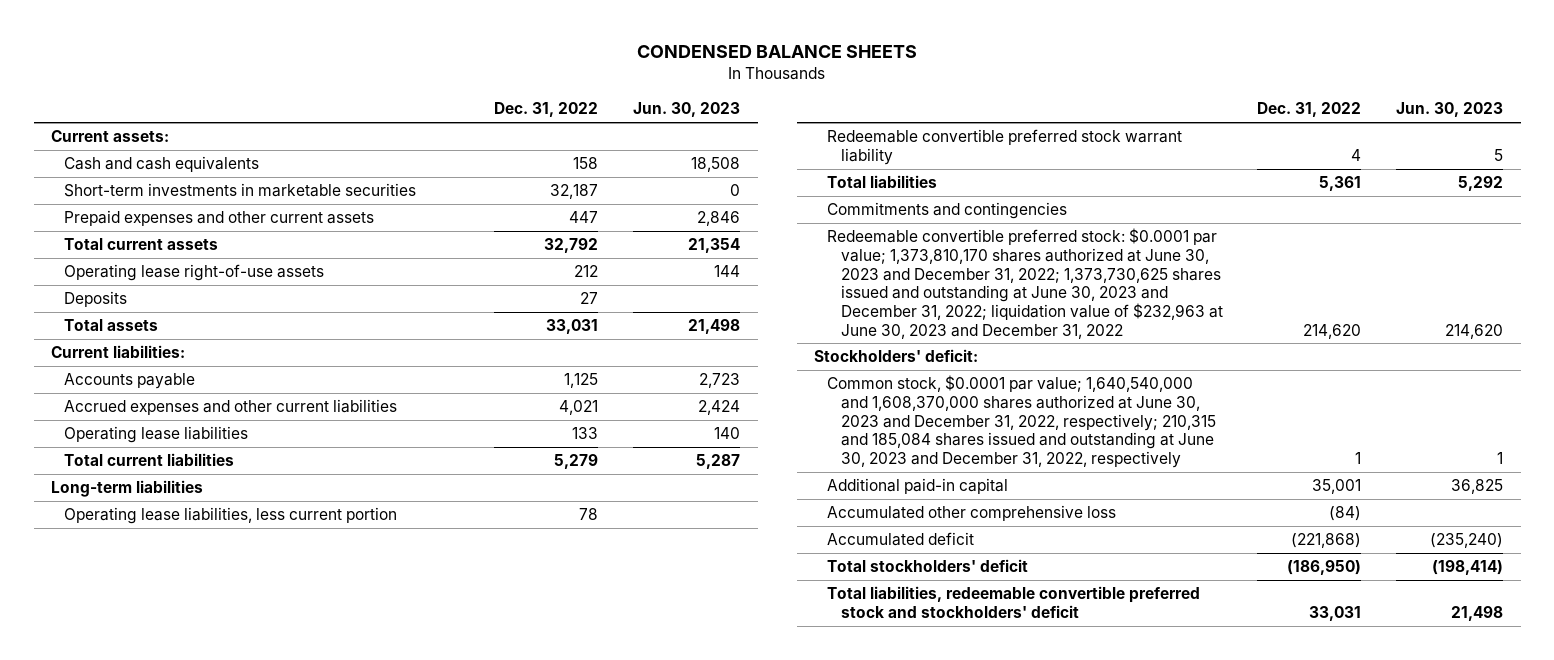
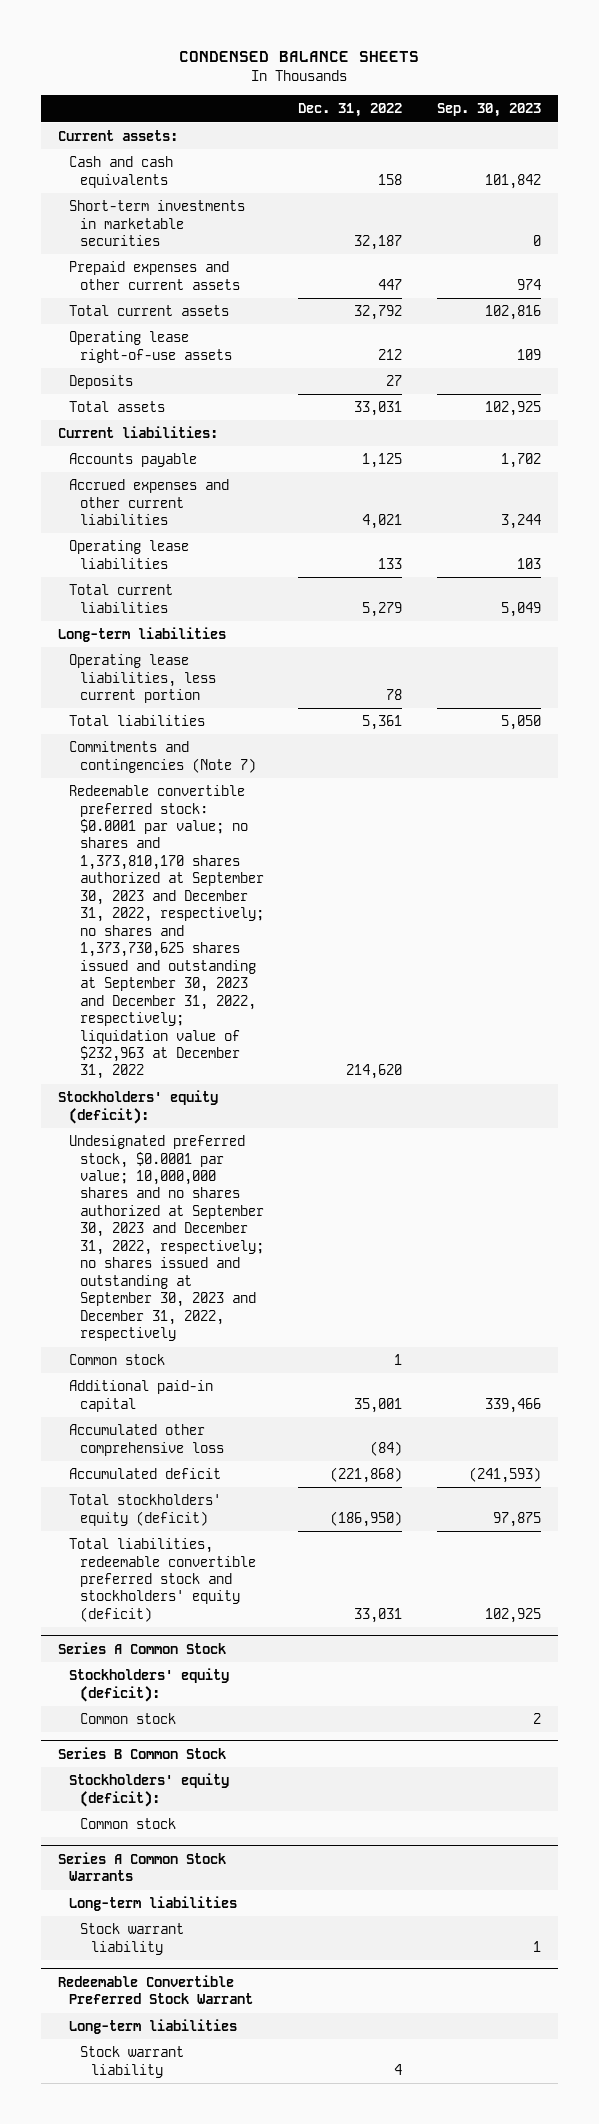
- | Dec. 31, 2022 | Jun. 30, 2023
+ | Dec. 31, 2022 | Sep. 30, 2023
- Redeemable convertible preferred stock warrant liability | 4 | 5
- Commitments and contingencies
- Redeemable convertible preferred stock: $0.0001 par value; 1,373,810,170 shares authorized at June 30, 2023 and December 31, 2022; 1,373,730,625 shares issued and outstanding at June 30, 2023 and December 31, 2022; liquidation value of $232,963 at June 30, 2023 and December 31, 2022 | 214,620 | 214,620
- Stockholders' deficit:
- Common stock, $0.0001 par value; 1,640,540,000 and 1,608,370,000 shares authorized at June 30, 2023 and December 31, 2022, respectively; 210,315 and 185,084 shares issued and outstanding at June 30, 2023 and December 31, 2022, respectively | 1 | 1
+ Commitments and contingencies (Note 7)
+ Redeemable convertible preferred stock: $0.0001 par value; no shares and 1,373,810,170 shares authorized at September 30, 2023 and December 31, 2022, respectively; no shares and 1,373,730,625 shares issued and outstanding at September 30, 2023 and December 31, 2022, respectively; liquidation value of $232,963 at December 31, 2022 | 214,620 |
+ Stockholders' equity (deficit):
+ Undesignated preferred stock, $0.0001 par value; 10,000,000 shares and no shares authorized at September 30, 2023 and December 31, 2022, respectively; no shares issued and outstanding at September 30, 2023 and December 31, 2022, respectively
+ Common stock | 1 |
- Total stockholders' deficit | (186,950) | (198,414)
- Total liabilities, redeemable convertible preferred stock and stockholders' deficit | 33,031 | 21,498
+ Total stockholders' equity (deficit) | (186,950) | 97,875
+ Total liabilities, redeemable convertible preferred stock and stockholders' equity (deficit) | 33,031 | 102,925
+ Series A Common Stock
+ Stockholders' equity (deficit):
+ Common stock | | 2
+ Series B Common Stock
+ Stockholders' equity (deficit):
+ Common stock
+ Series A Common Stock Warrants
+ Long-term liabilities
+ Stock warrant liability | | 1
+ Redeemable Convertible Preferred Stock Warrant
+ Long-term liabilities
+ Stock warrant liability | 4 |

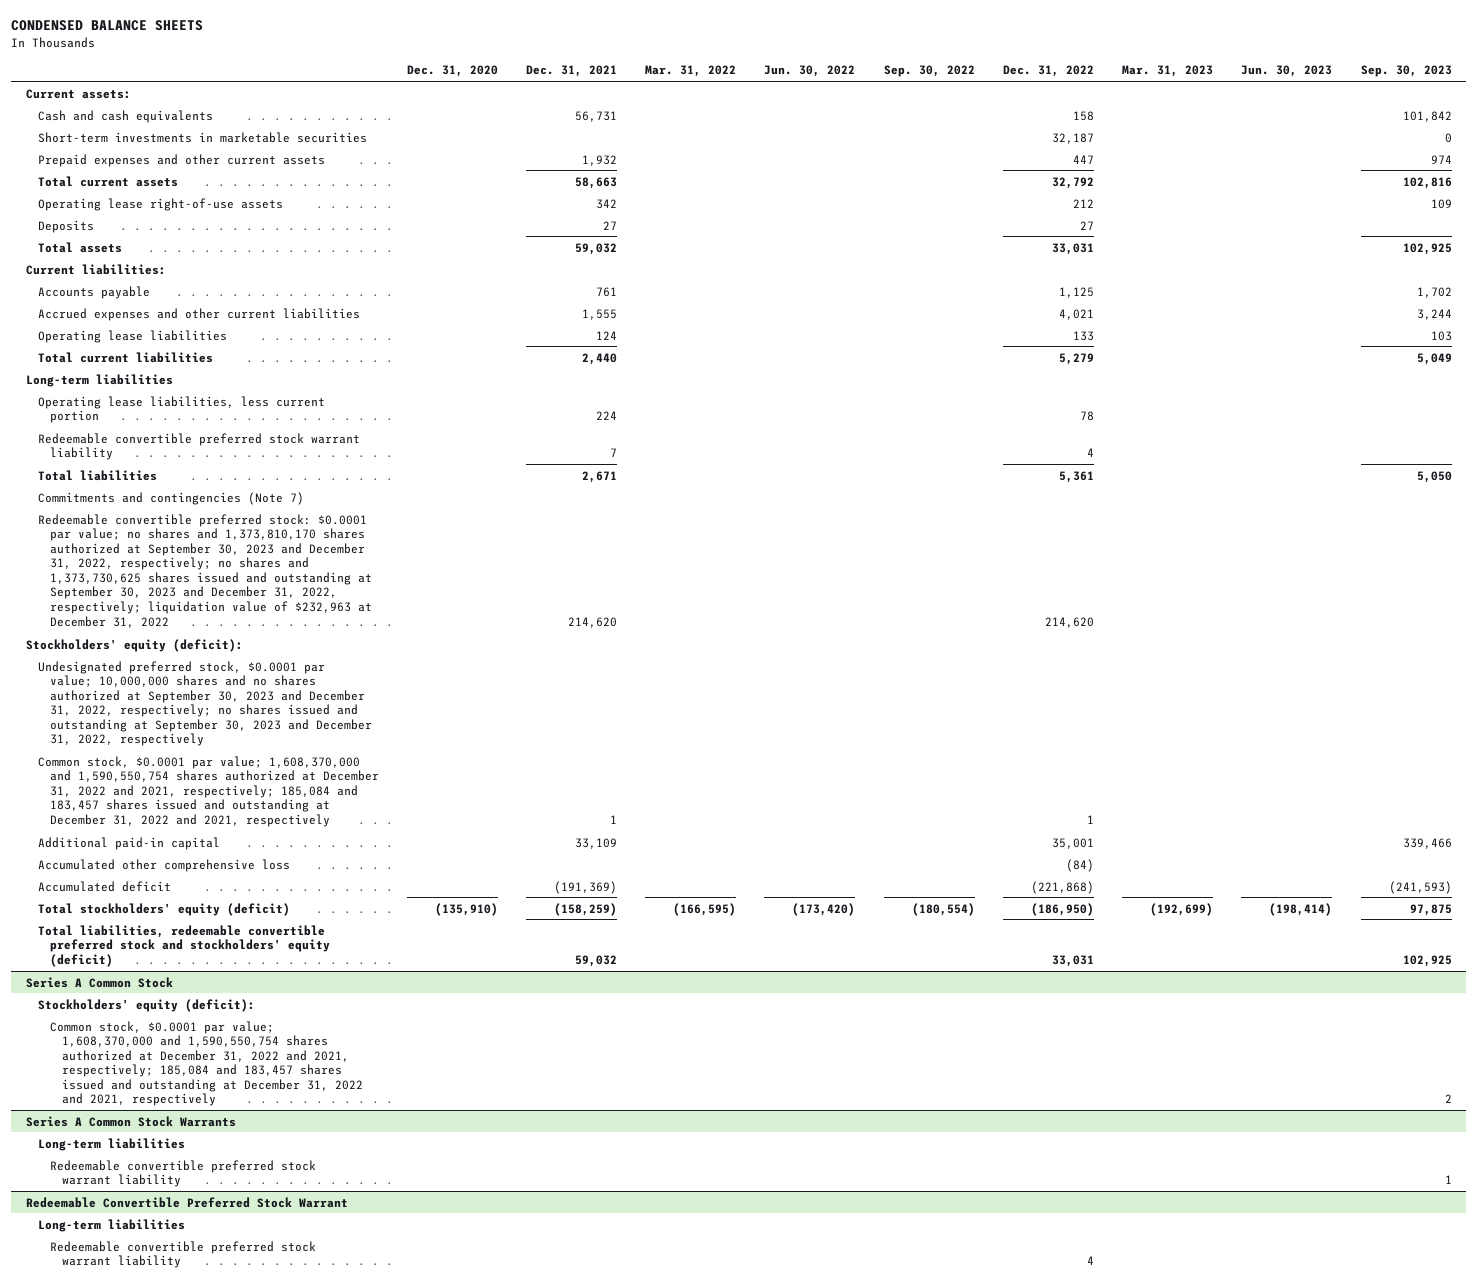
- | Dec. 31, 2022 | Sep. 30, 2023
+ | Dec. 31, 2020 | Dec. 31, 2021 | Mar. 31, 2022 | Jun. 30, 2022 | Sep. 30, 2022 | Dec. 31, 2022 | Mar. 31, 2023 | Jun. 30, 2023 | Sep. 30, 2023
+ Redeemable convertible preferred stock warrant liability | | 7 | | | | 4 | | |
- Common stock | 1 |
+ Common stock, $0.0001 par value; 1,608,370,000 and 1,590,550,754 shares authorized at December 31, 2022 and 2021, respectively; 185,084 and 183,457 shares issued and outstanding at December 31, 2022 and 2021, respectively | | 1 | | | | 1 | | |
@ Series A Common Stock
- Common stock | | 2
- Series B Common Stock
- Stockholders' equity (deficit):
- Common stock
@ Series A Common Stock
+ Common stock, $0.0001 par value; 1,608,370,000 and 1,590,550,754 shares authorized at December 31, 2022 and 2021, respectively; 185,084 and 183,457 shares issued and outstanding at December 31, 2022 and 2021, respectively | | | | | | | | | 2
@ Series A Common Stock Warrants
- Stock warrant liability | | 1
+ Redeemable convertible preferred stock warrant liability | | | | | | | | | 1
@ Redeemable Convertible Preferred Stock Warrant
- Stock warrant liability | 4 |
+ Redeemable convertible preferred stock warrant liability | | | | | | 4 | | |

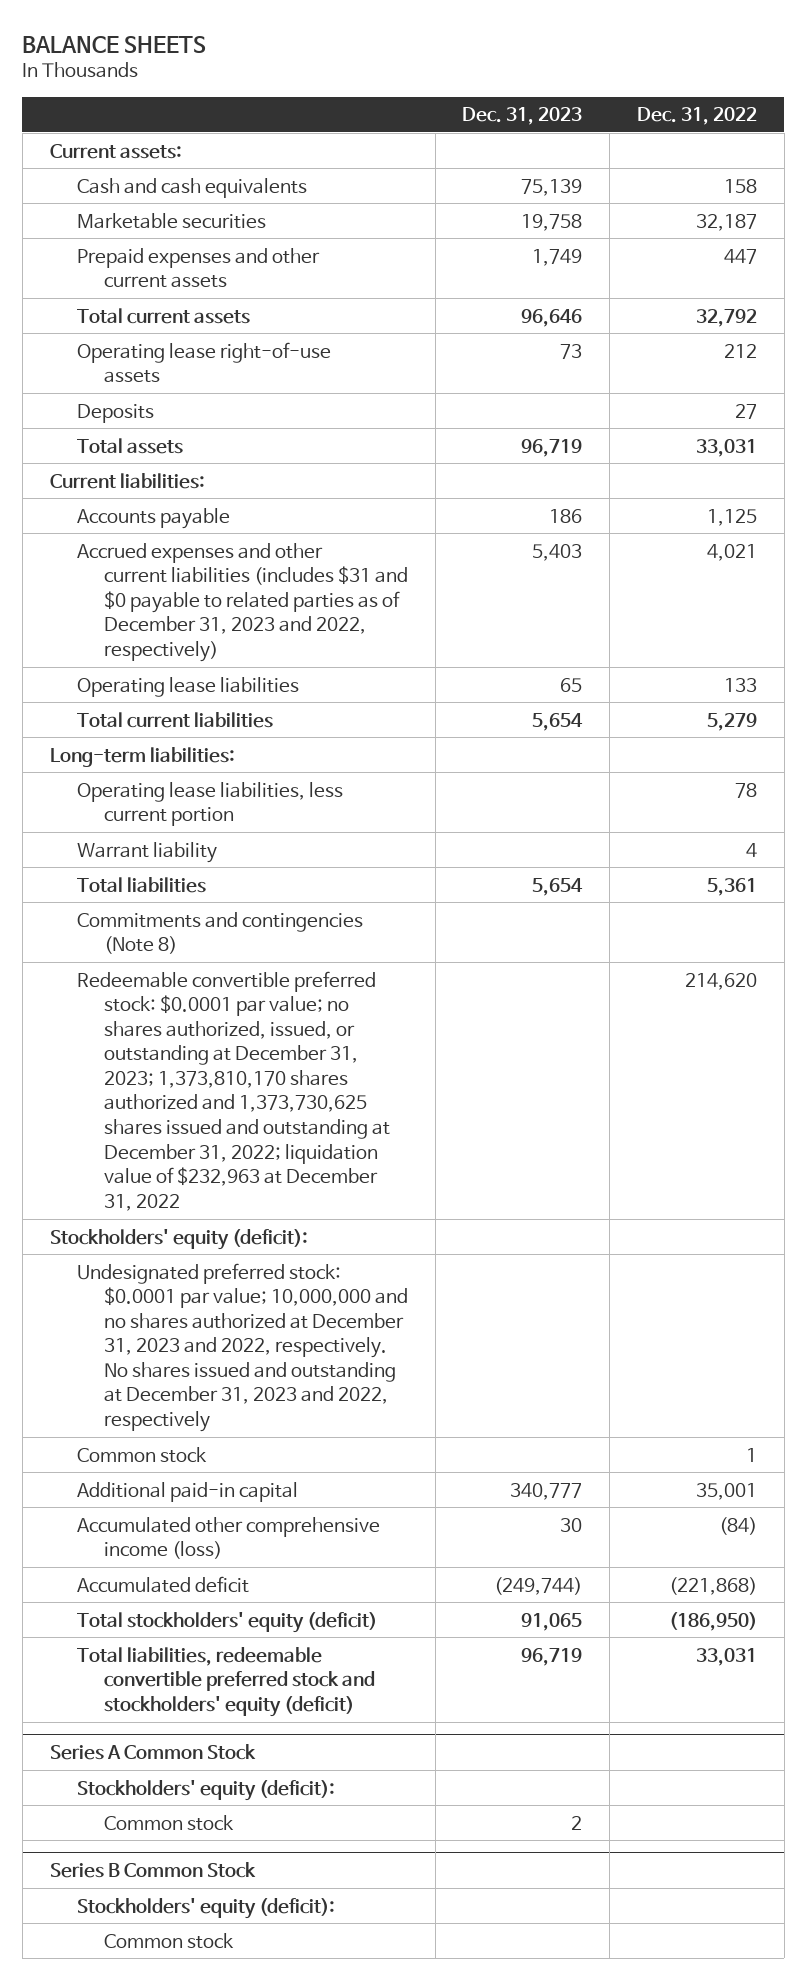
- CONDENSED BALANCE SHEETS
+ BALANCE SHEETS
- | Dec. 31, 2020 | Dec. 31, 2021 | Mar. 31, 2022 | Jun. 30, 2022 | Sep. 30, 2022 | Dec. 31, 2022 | Mar. 31, 2023 | Jun. 30, 2023 | Sep. 30, 2023
+ | Dec. 31, 2023 | Dec. 31, 2022
- Short-term investments in marketable securities | | | | | | 32,187 | | | 0
+ Marketable securities | 19,758 | 32,187
- Accrued expenses and other current liabilities | | 1,555 | | | | 4,021 | | | 3,244
+ Accrued expenses and other current liabilities (includes $31 and $0 payable to related parties as of December 31, 2023 and 2022, respectively) | 5,403 | 4,021
- Long-term liabilities
+ Long-term liabilities:
- Redeemable convertible preferred stock warrant liability | | 7 | | | | 4 | | |
+ Warrant liability | | 4
- Commitments and contingencies (Note 7)
- Redeemable convertible preferred stock: $0.0001 par value; no shares and 1,373,810,170 shares authorized at September 30, 2023 and December 31, 2022, respectively; no shares and 1,373,730,625 shares issued and outstanding at September 30, 2023 and December 31, 2022, respectively; liquidation value of $232,963 at December 31, 2022 | | 214,620 | | | | 214,620 | | |
+ Commitments and contingencies (Note 8)
+ Redeemable convertible preferred stock: $0.0001 par value; no shares authorized, issued, or outstanding at December 31, 2023; 1,373,810,170 shares authorized and 1,373,730,625 shares issued and outstanding at December 31, 2022; liquidation value of $232,963 at December 31, 2022 | | 214,620
- Undesignated preferred stock, $0.0001 par value; 10,000,000 shares and no shares authorized at September 30, 2023 and December 31, 2022, respectively; no shares issued and outstanding at September 30, 2023 and December 31, 2022, respectively
- Common stock, $0.0001 par value; 1,608,370,000 and 1,590,550,754 shares authorized at December 31, 2022 and 2021, respectively; 185,084 and 183,457 shares issued and outstanding at December 31, 2022 and 2021, respectively | | 1 | | | | 1 | | |
+ Undesignated preferred stock: $0.0001 par value; 10,000,000 and no shares authorized at December 31, 2023 and 2022, respectively. No shares issued and outstanding at December 31, 2023 and 2022, respectively
+ Common stock | | 1
- Accumulated other comprehensive loss | | | | | | (84) | | |
+ Accumulated other comprehensive income (loss) | 30 | (84)
@ Series A Common Stock
- Common stock, $0.0001 par value; 1,608,370,000 and 1,590,550,754 shares authorized at December 31, 2022 and 2021, respectively; 185,084 and 183,457 shares issued and outstanding at December 31, 2022 and 2021, respectively | | | | | | | | | 2
- Series A Common Stock Warrants
- Long-term liabilities
- Redeemable convertible preferred stock warrant liability | | | | | | | | | 1
- Redeemable Convertible Preferred Stock Warrant
- Long-term liabilities
- Redeemable convertible preferred stock warrant liability | | | | | | 4 | | |
@ Series A Common Stock
+ Common stock | 2 |
+ Series B Common Stock
+ Stockholders' equity (deficit):
+ Common stock

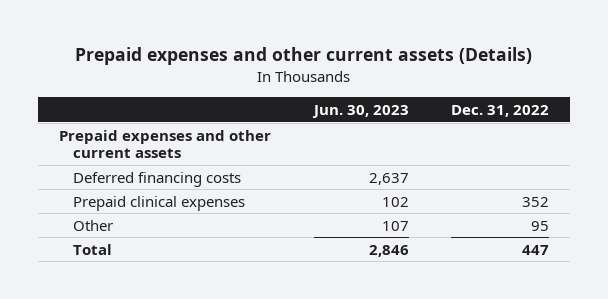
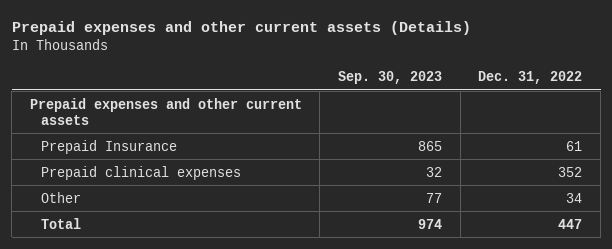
- | Jun. 30, 2023 | Dec. 31, 2022
+ | Sep. 30, 2023 | Dec. 31, 2022
- Deferred financing costs | 2,637 |
+ Prepaid Insurance | 865 | 61
- Other | 107 | 95
+ Other | 77 | 34

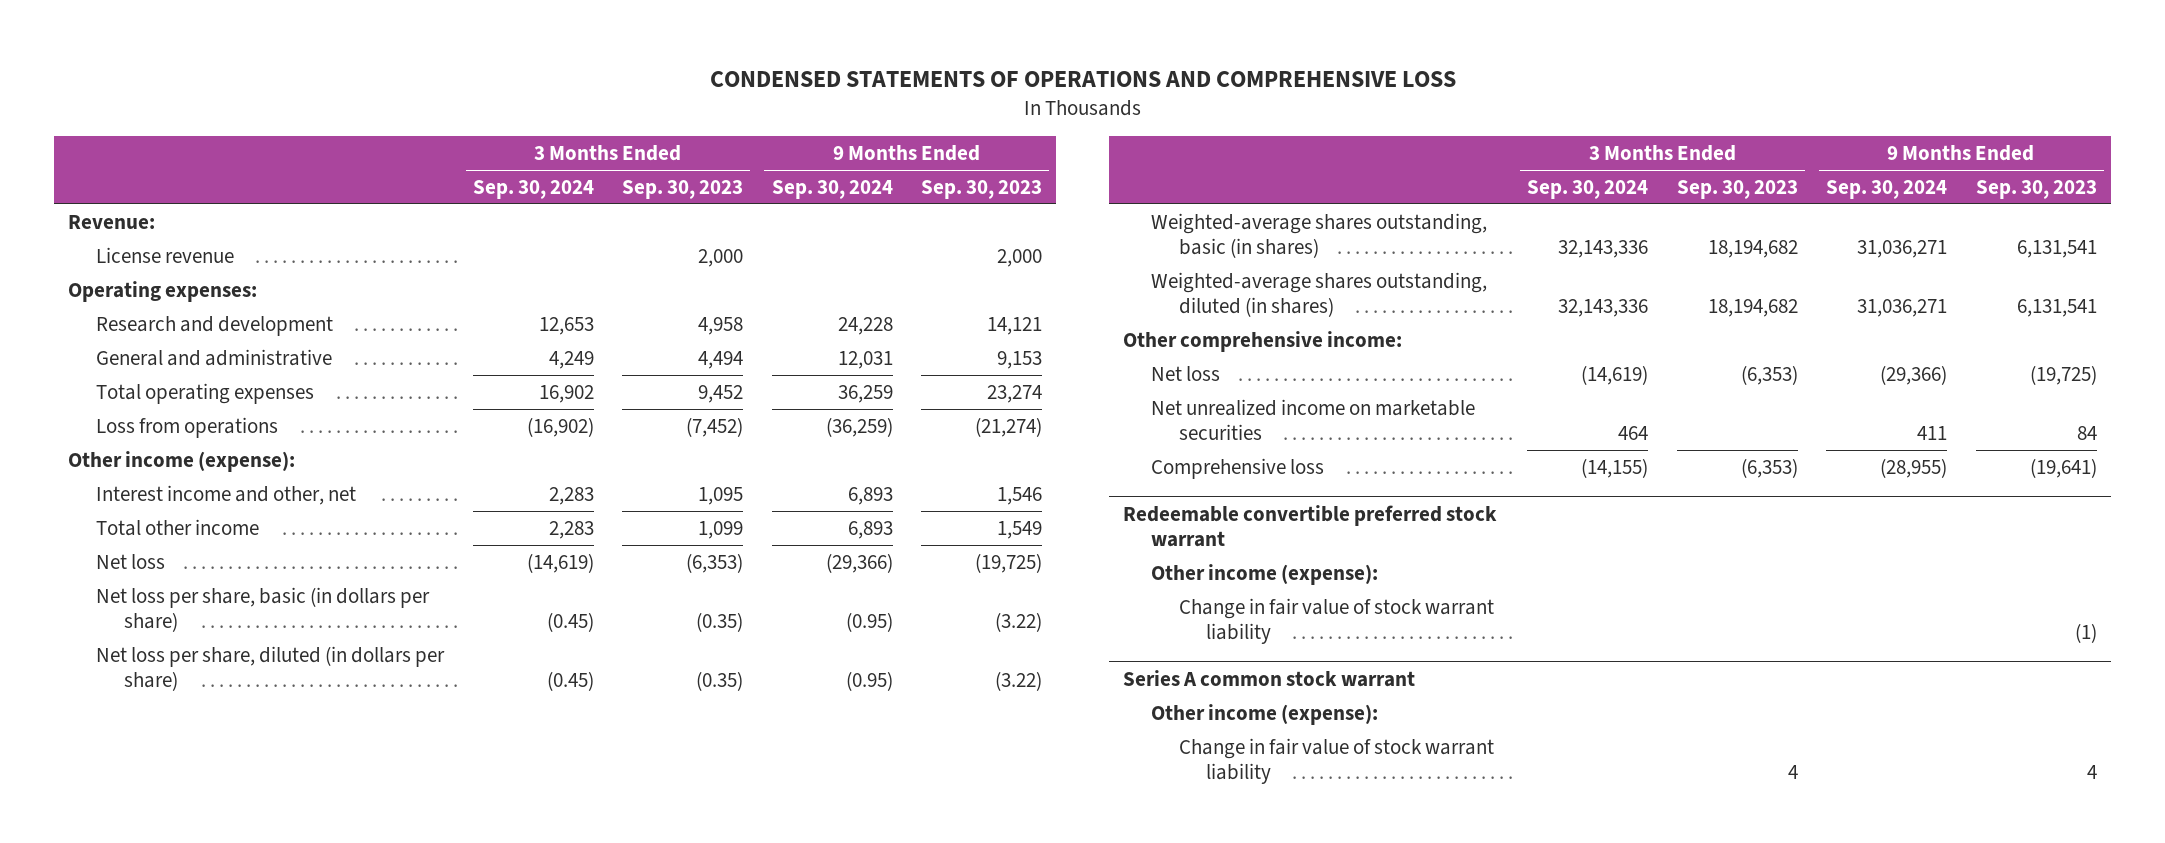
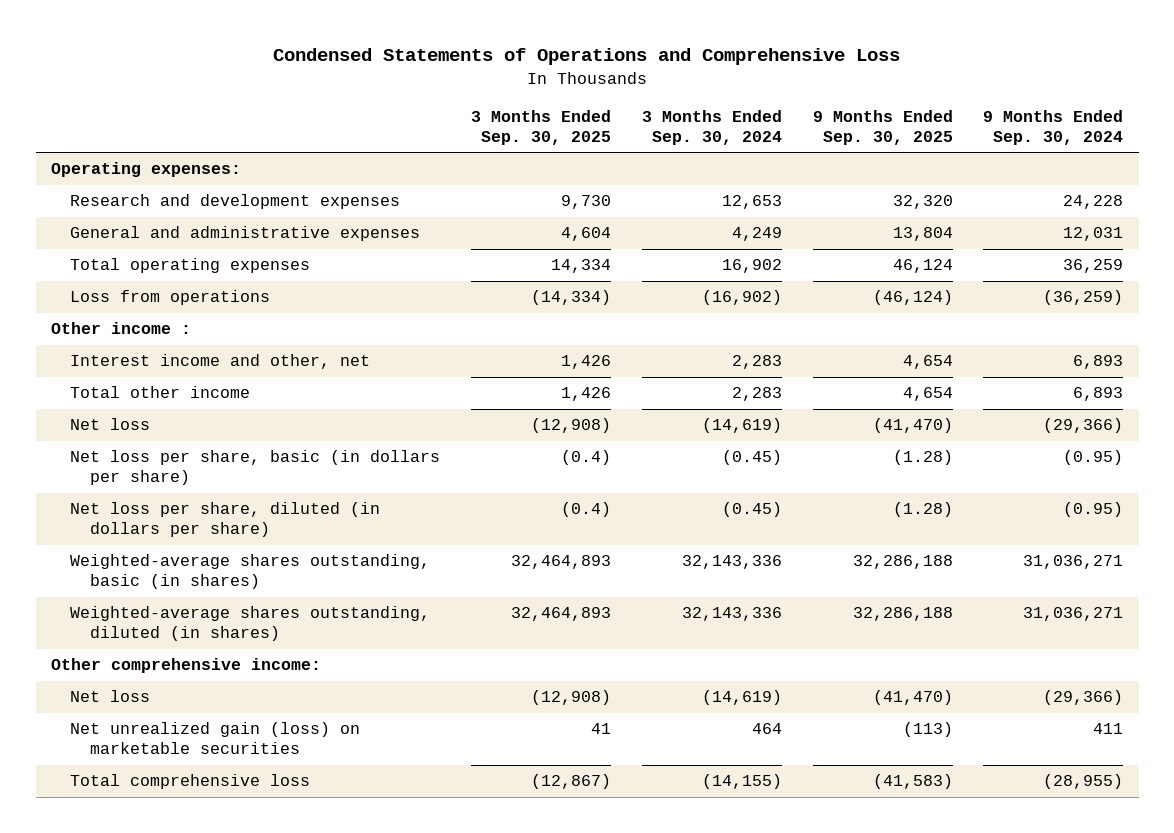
- CONDENSED STATEMENTS OF OPERATIONS AND COMPREHENSIVE LOSS
+ Condensed Statements of Operations and Comprehensive Loss
- | 3 Months Ended Sep. 30, 2024 | 3 Months Ended Sep. 30, 2023 | 9 Months Ended Sep. 30, 2024 | 9 Months Ended Sep. 30, 2023
+ | 3 Months Ended Sep. 30, 2025 | 3 Months Ended Sep. 30, 2024 | 9 Months Ended Sep. 30, 2025 | 9 Months Ended Sep. 30, 2024
- Revenue:
- License revenue | | 2,000 | | 2,000
- Research and development | 12,653 | 4,958 | 24,228 | 14,121
- General and administrative | 4,249 | 4,494 | 12,031 | 9,153
+ Research and development expenses | 9,730 | 12,653 | 32,320 | 24,228
+ General and administrative expenses | 4,604 | 4,249 | 13,804 | 12,031
- Other income (expense):
+ Other income :
- Net unrealized income on marketable securities | 464 | | 411 | 84
- Comprehensive loss | (14,155) | (6,353) | (28,955) | (19,641)
- Redeemable convertible preferred stock warrant
- Other income (expense):
- Change in fair value of stock warrant liability | | | | (1)
- Series A common stock warrant
- Other income (expense):
- Change in fair value of stock warrant liability | | 4 | | 4
+ Net unrealized gain (loss) on marketable securities | 41 | 464 | (113) | 411
+ Total comprehensive loss | (12,867) | (14,155) | (41,583) | (28,955)

